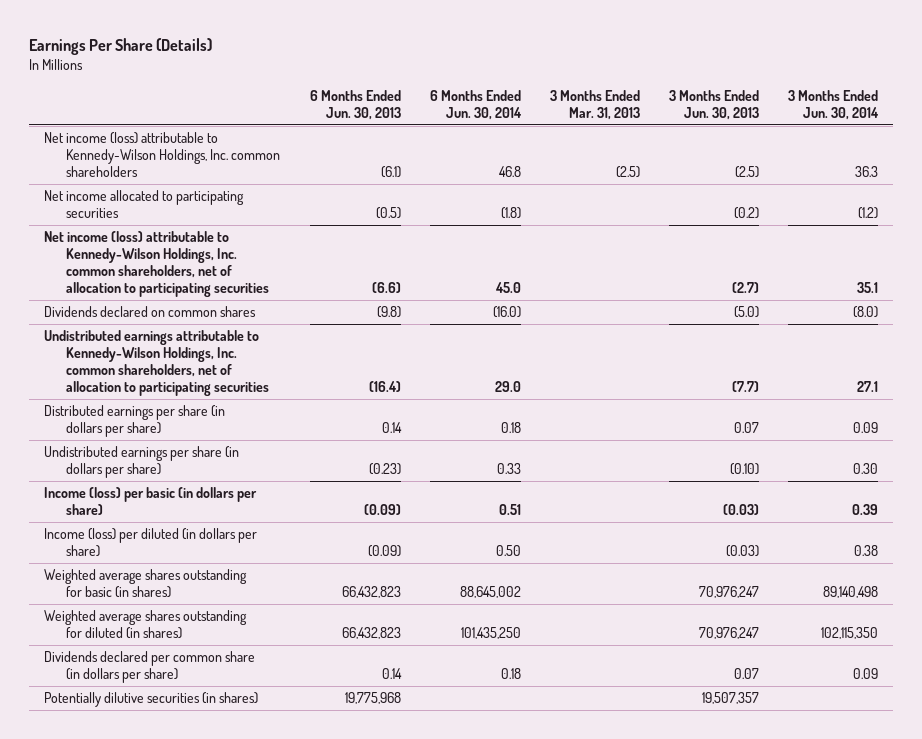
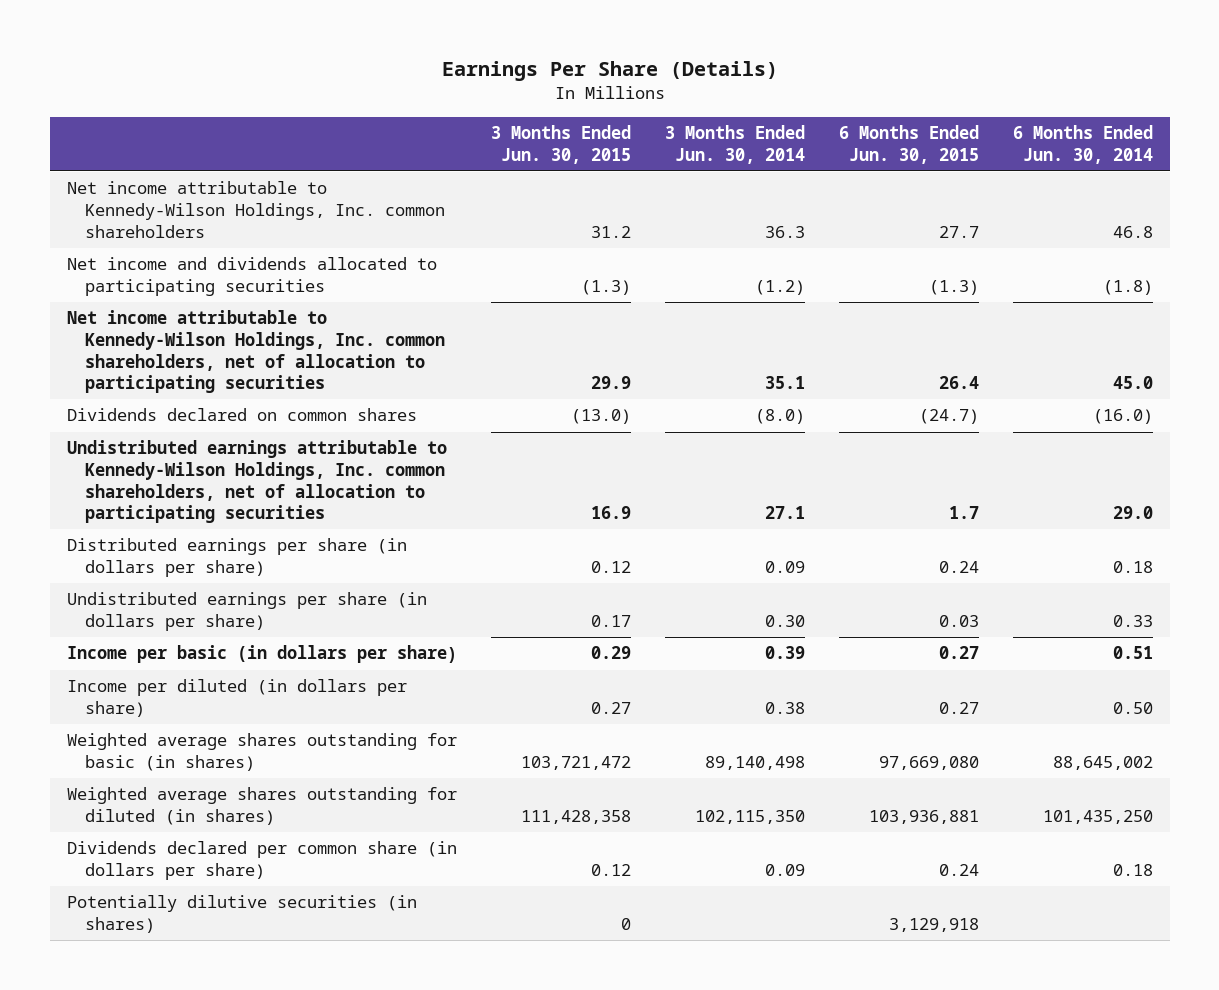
- | 6 Months Ended Jun. 30, 2013 | 6 Months Ended Jun. 30, 2014 | 3 Months Ended Mar. 31, 2013 | 3 Months Ended Jun. 30, 2013 | 3 Months Ended Jun. 30, 2014
+ | 3 Months Ended Jun. 30, 2015 | 3 Months Ended Jun. 30, 2014 | 6 Months Ended Jun. 30, 2015 | 6 Months Ended Jun. 30, 2014
- Net income (loss) attributable to Kennedy-Wilson Holdings, Inc. common shareholders | (6.1) | 46.8 | (2.5) | (2.5) | 36.3
- Net income allocated to participating securities | (0.5) | (1.8) | | (0.2) | (1.2)
- Net income (loss) attributable to Kennedy-Wilson Holdings, Inc. common shareholders, net of allocation to participating securities | (6.6) | 45.0 | | (2.7) | 35.1
+ Net income attributable to Kennedy-Wilson Holdings, Inc. common shareholders | 31.2 | 36.3 | 27.7 | 46.8
+ Net income and dividends allocated to participating securities | (1.3) | (1.2) | (1.3) | (1.8)
+ Net income attributable to Kennedy-Wilson Holdings, Inc. common shareholders, net of allocation to participating securities | 29.9 | 35.1 | 26.4 | 45.0
- Income (loss) per basic (in dollars per share) | (0.09) | 0.51 | | (0.03) | 0.39
- Income (loss) per diluted (in dollars per share) | (0.09) | 0.50 | | (0.03) | 0.38
+ Income per basic (in dollars per share) | 0.29 | 0.39 | 0.27 | 0.51
+ Income per diluted (in dollars per share) | 0.27 | 0.38 | 0.27 | 0.50

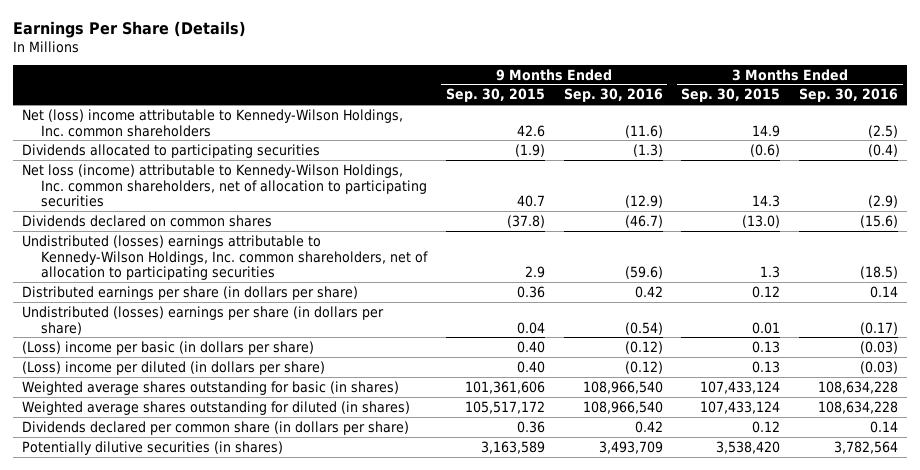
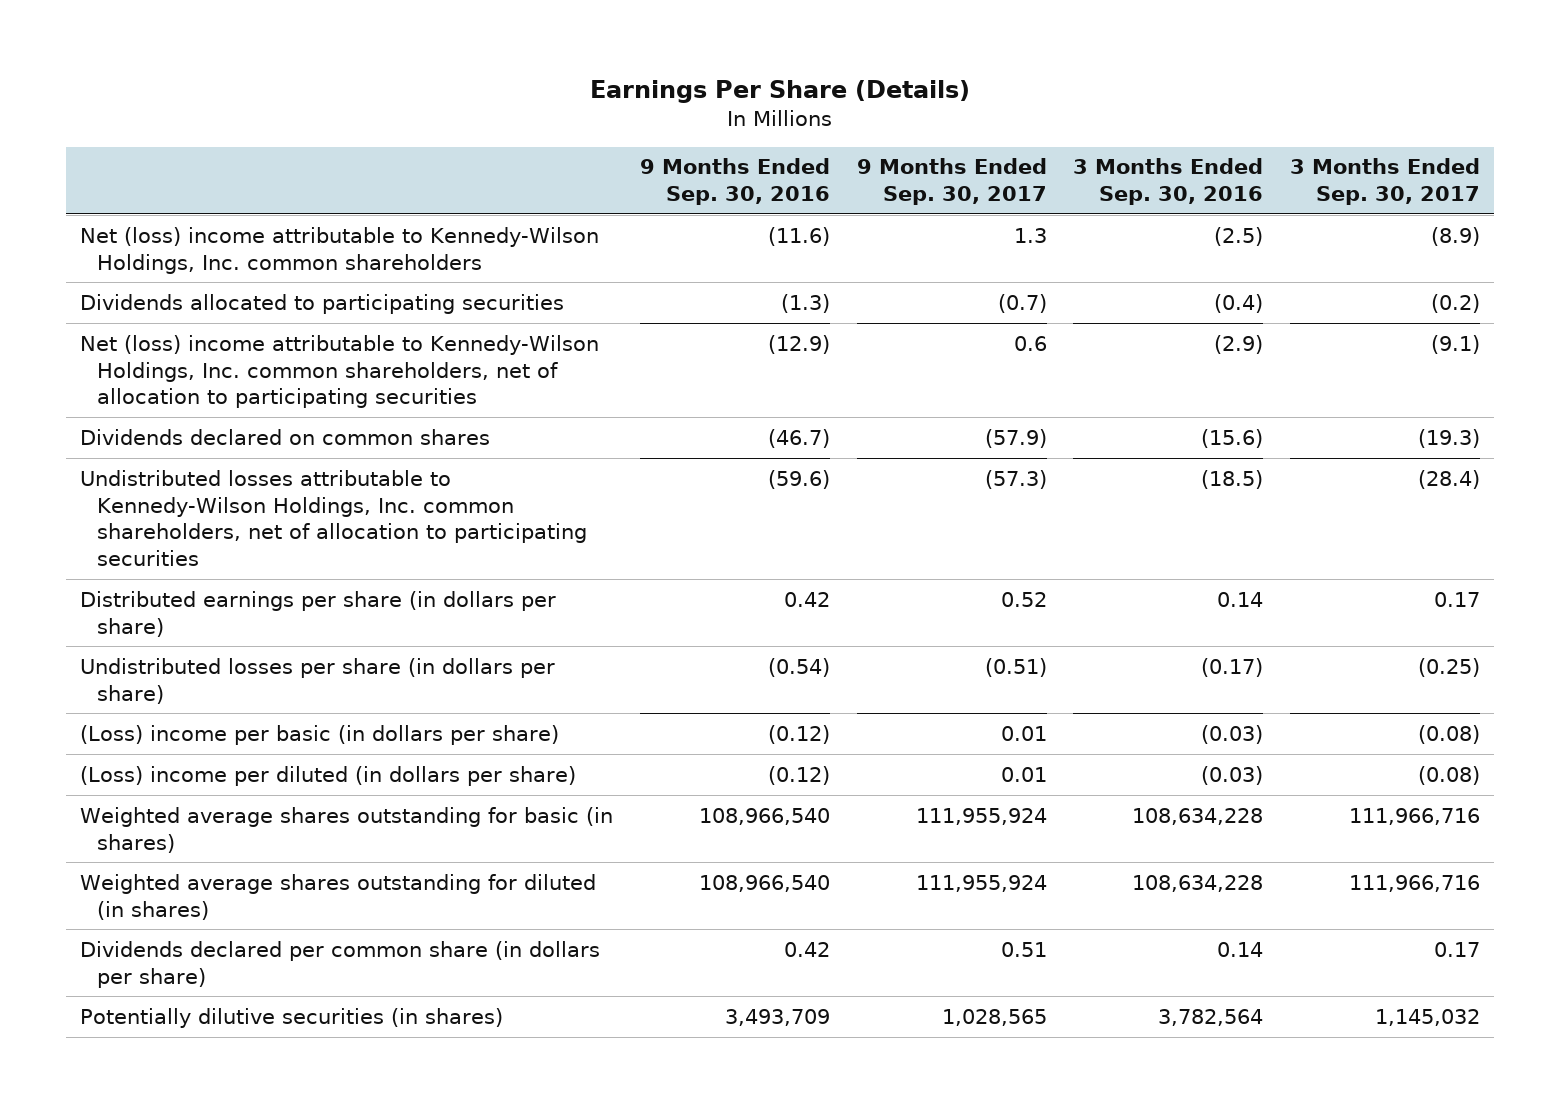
- | 9 Months Ended Sep. 30, 2015 | 9 Months Ended Sep. 30, 2016 | 3 Months Ended Sep. 30, 2015 | 3 Months Ended Sep. 30, 2016
+ | 9 Months Ended Sep. 30, 2016 | 9 Months Ended Sep. 30, 2017 | 3 Months Ended Sep. 30, 2016 | 3 Months Ended Sep. 30, 2017
- Net loss (income) attributable to Kennedy-Wilson Holdings, Inc. common shareholders, net of allocation to participating securities | 40.7 | (12.9) | 14.3 | (2.9)
+ Net (loss) income attributable to Kennedy-Wilson Holdings, Inc. common shareholders, net of allocation to participating securities | (12.9) | 0.6 | (2.9) | (9.1)
- Undistributed (losses) earnings attributable to Kennedy-Wilson Holdings, Inc. common shareholders, net of allocation to participating securities | 2.9 | (59.6) | 1.3 | (18.5)
+ Undistributed losses attributable to Kennedy-Wilson Holdings, Inc. common shareholders, net of allocation to participating securities | (59.6) | (57.3) | (18.5) | (28.4)
- Undistributed (losses) earnings per share (in dollars per share) | 0.04 | (0.54) | 0.01 | (0.17)
+ Undistributed losses per share (in dollars per share) | (0.54) | (0.51) | (0.17) | (0.25)

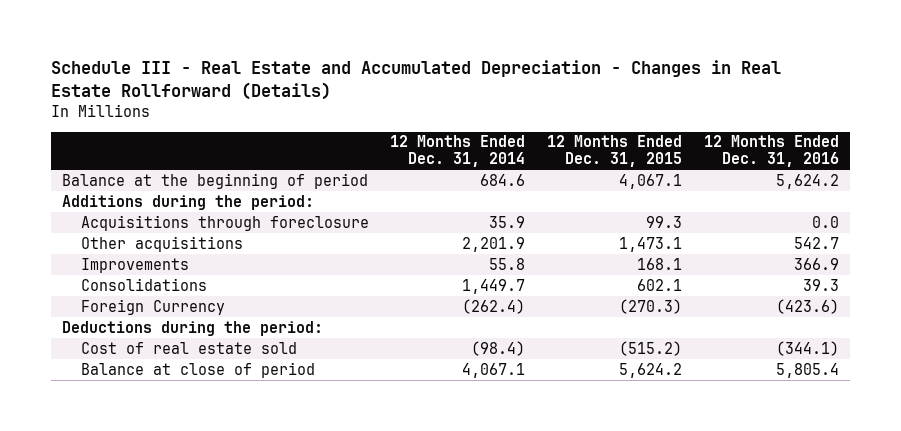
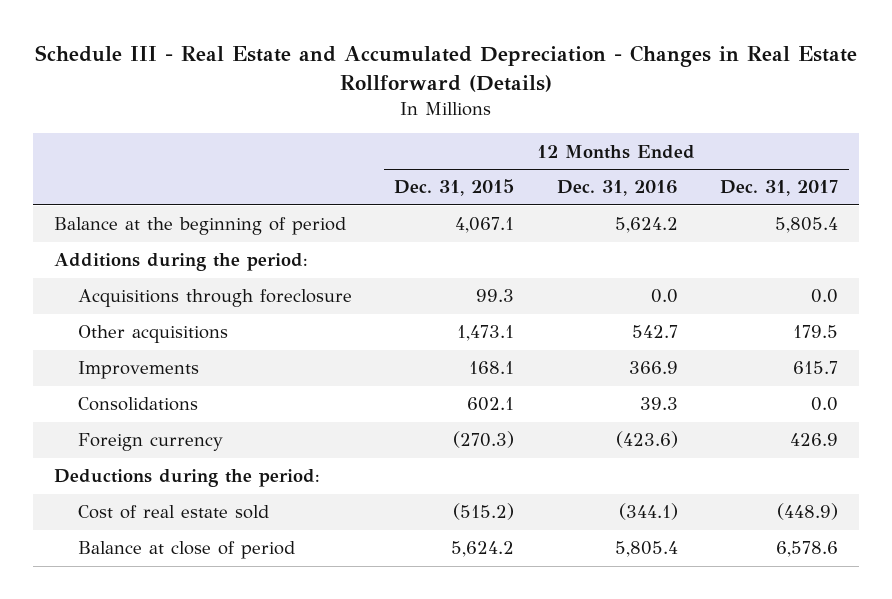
- | 12 Months Ended Dec. 31, 2014 | 12 Months Ended Dec. 31, 2015 | 12 Months Ended Dec. 31, 2016
+ | 12 Months Ended Dec. 31, 2015 | 12 Months Ended Dec. 31, 2016 | 12 Months Ended Dec. 31, 2017
- Foreign Currency | (262.4) | (270.3) | (423.6)
+ Foreign currency | (270.3) | (423.6) | 426.9

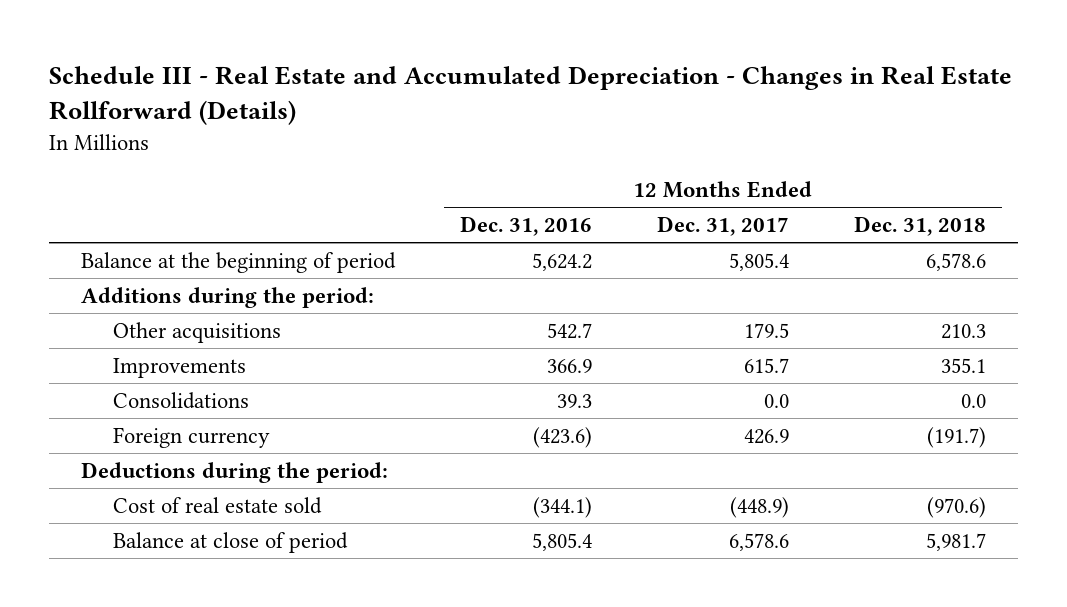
- | 12 Months Ended Dec. 31, 2015 | 12 Months Ended Dec. 31, 2016 | 12 Months Ended Dec. 31, 2017
+ | 12 Months Ended Dec. 31, 2016 | 12 Months Ended Dec. 31, 2017 | 12 Months Ended Dec. 31, 2018
- Acquisitions through foreclosure | 99.3 | 0.0 | 0.0

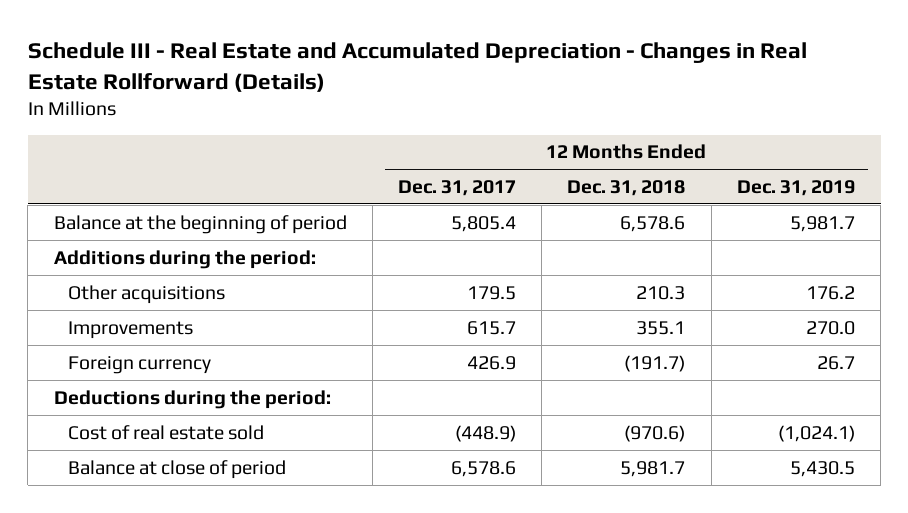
- | 12 Months Ended Dec. 31, 2016 | 12 Months Ended Dec. 31, 2017 | 12 Months Ended Dec. 31, 2018
+ | 12 Months Ended Dec. 31, 2017 | 12 Months Ended Dec. 31, 2018 | 12 Months Ended Dec. 31, 2019
- Consolidations | 39.3 | 0.0 | 0.0

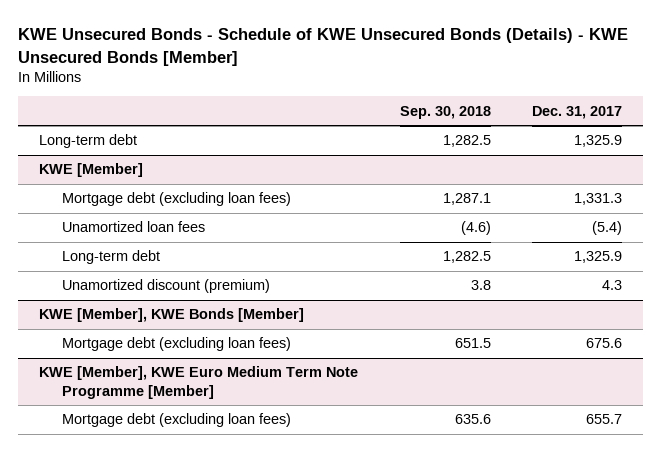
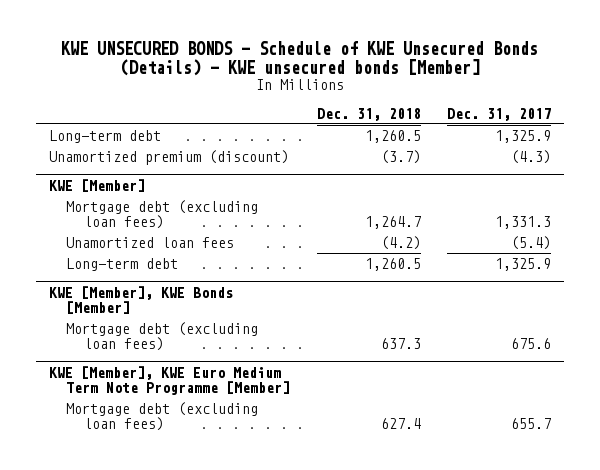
- KWE Unsecured Bonds - Schedule of KWE Unsecured Bonds (Details) - KWE Unsecured Bonds [Member]
+ KWE UNSECURED BONDS - Schedule of KWE Unsecured Bonds (Details) - KWE unsecured bonds [Member]
- | Sep. 30, 2018 | Dec. 31, 2017
+ | Dec. 31, 2018 | Dec. 31, 2017
+ Unamortized premium (discount) | (3.7) | (4.3)
@ KWE [Member]
- Unamortized discount (premium) | 3.8 | 4.3

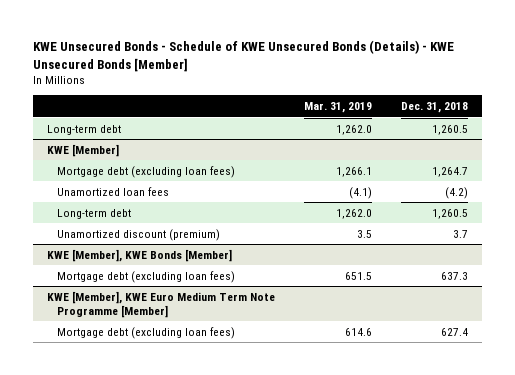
- KWE UNSECURED BONDS - Schedule of KWE Unsecured Bonds (Details) - KWE unsecured bonds [Member]
+ KWE Unsecured Bonds - Schedule of KWE Unsecured Bonds (Details) - KWE Unsecured Bonds [Member]
- | Dec. 31, 2018 | Dec. 31, 2017
+ | Mar. 31, 2019 | Dec. 31, 2018
- Unamortized premium (discount) | (3.7) | (4.3)
@ KWE [Member]
+ Unamortized discount (premium) | 3.5 | 3.7

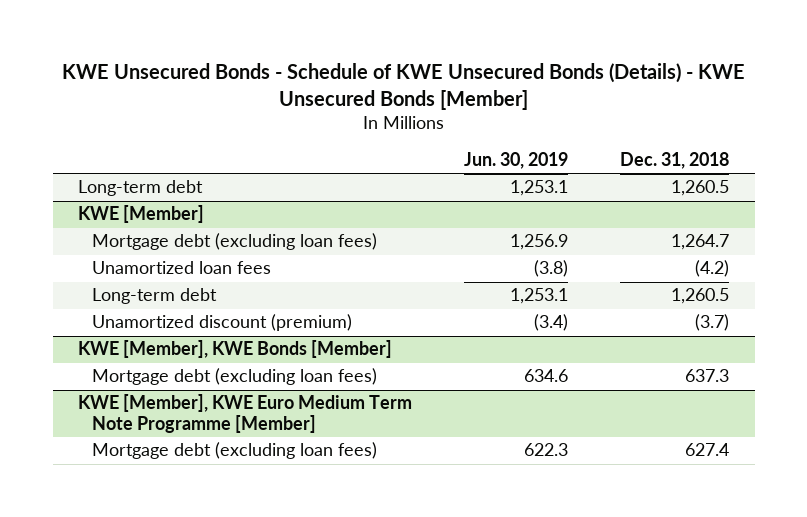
- | Mar. 31, 2019 | Dec. 31, 2018
+ | Jun. 30, 2019 | Dec. 31, 2018
@ KWE [Member]
- Unamortized discount (premium) | 3.5 | 3.7
+ Unamortized discount (premium) | (3.4) | (3.7)

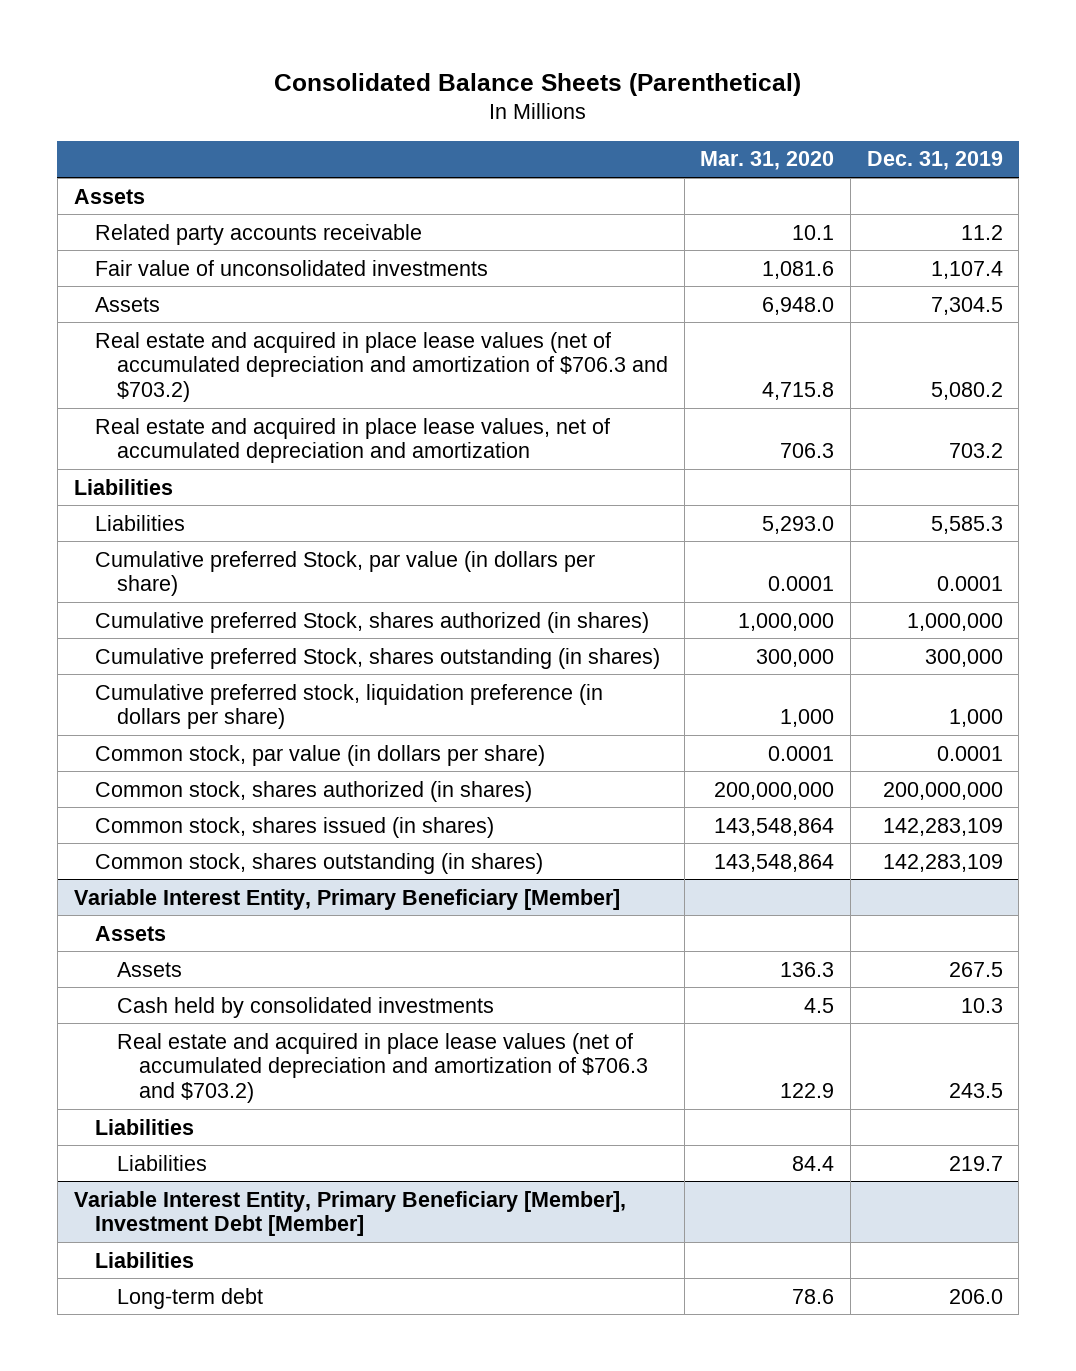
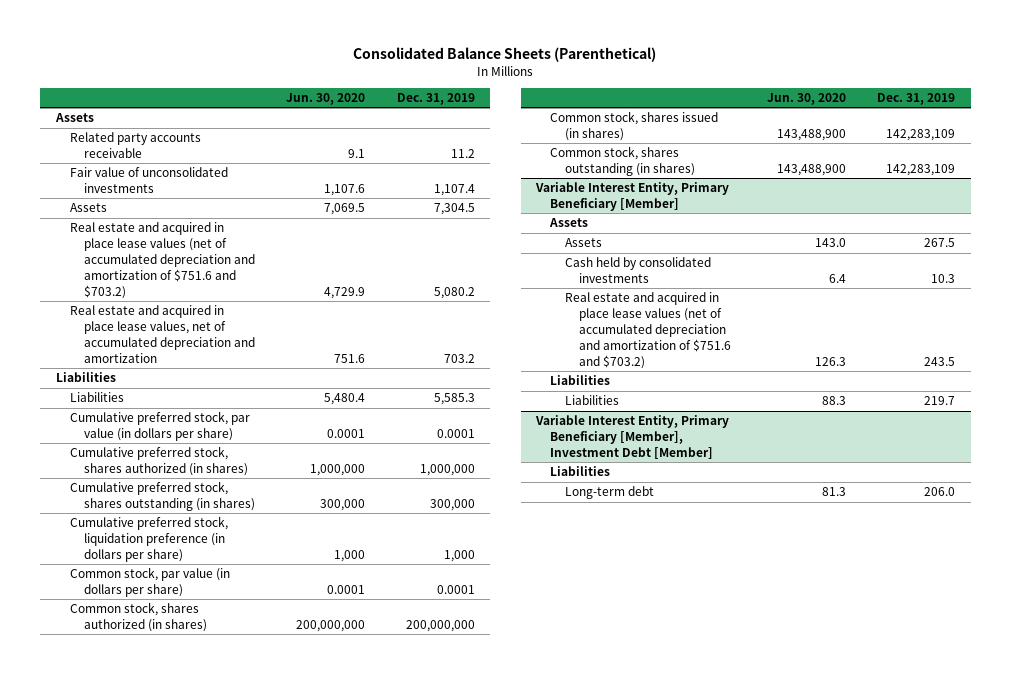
- | Mar. 31, 2020 | Dec. 31, 2019
+ | Jun. 30, 2020 | Dec. 31, 2019
- Real estate and acquired in place lease values (net of accumulated depreciation and amortization of $706.3 and $703.2) | 4,715.8 | 5,080.2
+ Real estate and acquired in place lease values (net of accumulated depreciation and amortization of $751.6 and $703.2) | 4,729.9 | 5,080.2
- Cumulative preferred Stock, par value (in dollars per share) | 0.0001 | 0.0001
- Cumulative preferred Stock, shares authorized (in shares) | 1,000,000 | 1,000,000
- Cumulative preferred Stock, shares outstanding (in shares) | 300,000 | 300,000
+ Cumulative preferred stock, par value (in dollars per share) | 0.0001 | 0.0001
+ Cumulative preferred stock, shares authorized (in shares) | 1,000,000 | 1,000,000
+ Cumulative preferred stock, shares outstanding (in shares) | 300,000 | 300,000
@ Variable Interest Entity, Primary Beneficiary [Member]
- Real estate and acquired in place lease values (net of accumulated depreciation and amortization of $706.3 and $703.2) | 122.9 | 243.5
+ Real estate and acquired in place lease values (net of accumulated depreciation and amortization of $751.6 and $703.2) | 126.3 | 243.5

